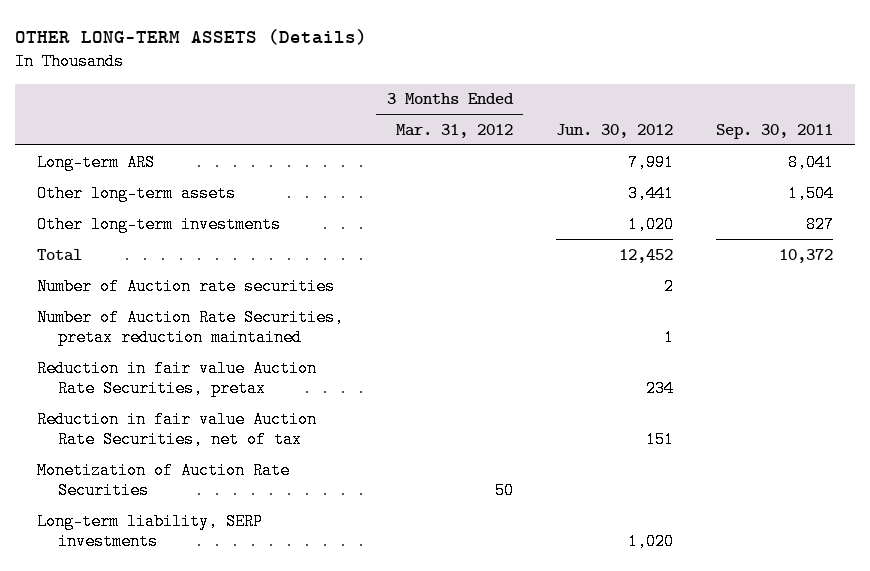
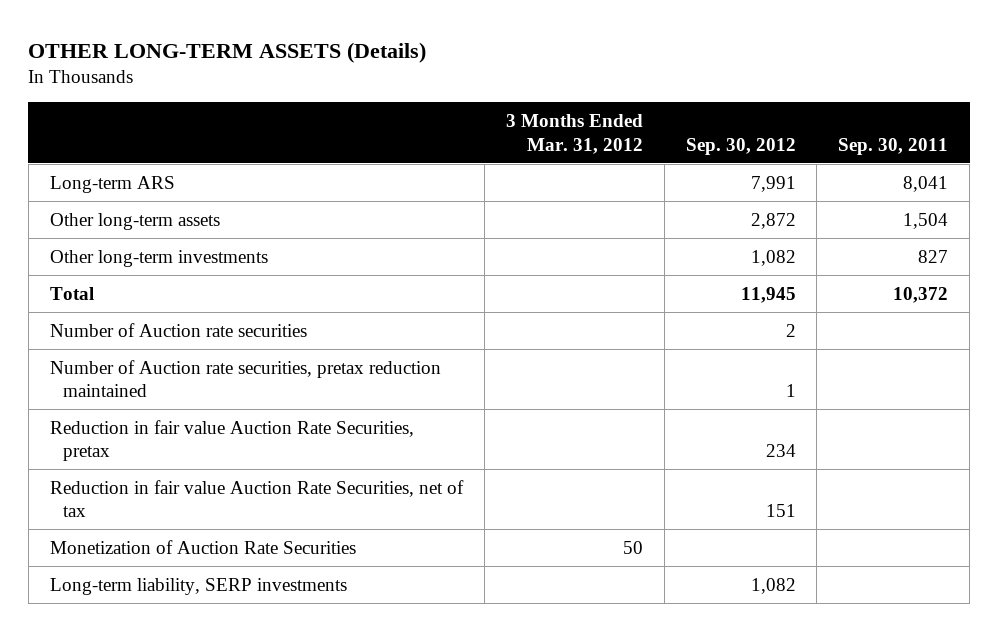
- | 3 Months Ended Mar. 31, 2012 | Jun. 30, 2012 | Sep. 30, 2011
+ | 3 Months Ended Mar. 31, 2012 | Sep. 30, 2012 | Sep. 30, 2011
- Number of Auction Rate Securities, pretax reduction maintained | | 1 |
+ Number of Auction rate securities, pretax reduction maintained | | 1 |

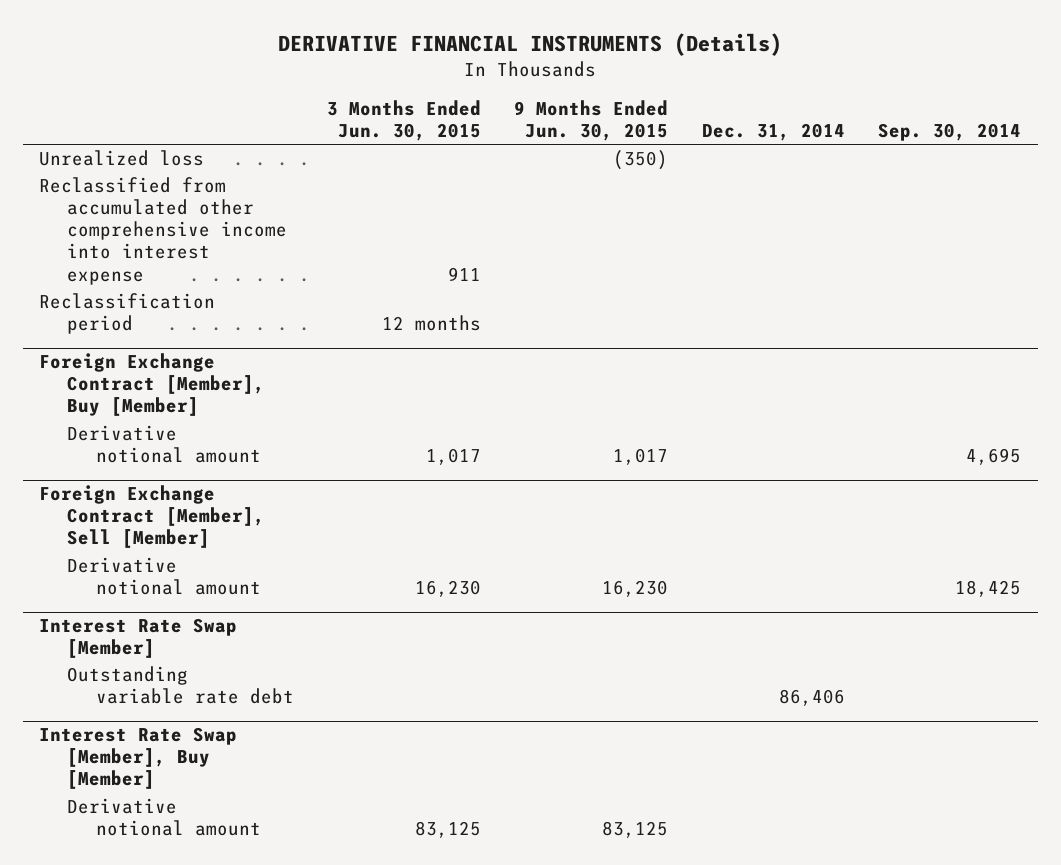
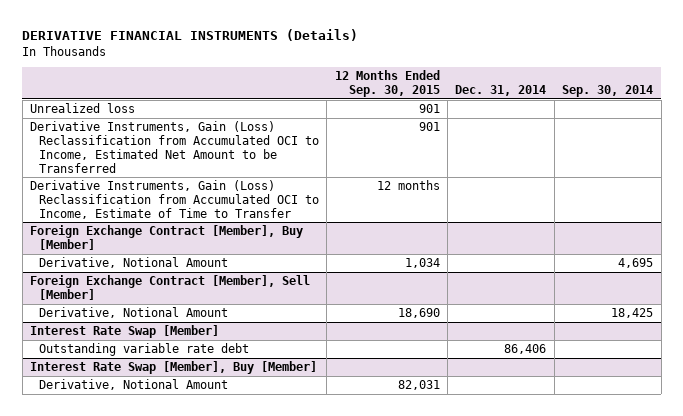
- | 3 Months Ended Jun. 30, 2015 | 9 Months Ended Jun. 30, 2015 | Dec. 31, 2014 | Sep. 30, 2014
+ | 12 Months Ended Sep. 30, 2015 | Dec. 31, 2014 | Sep. 30, 2014
- Reclassified from accumulated other comprehensive income into interest expense | 911 | | |
- Reclassification period | 12 months | | |
+ Derivative Instruments, Gain (Loss) Reclassification from Accumulated OCI to Income, Estimated Net Amount to be Transferred | 901 | |
+ Derivative Instruments, Gain (Loss) Reclassification from Accumulated OCI to Income, Estimate of Time to Transfer | 12 months | |
@ Foreign Exchange Contract [Member], Buy [Member]
- Derivative notional amount | 1,017 | 1,017 | | 4,695
+ Derivative, Notional Amount | 1,034 | | 4,695
@ Foreign Exchange Contract [Member], Sell [Member]
- Derivative notional amount | 16,230 | 16,230 | | 18,425
+ Derivative, Notional Amount | 18,690 | | 18,425
@ Interest Rate Swap [Member], Buy [Member]
- Derivative notional amount | 83,125 | 83,125 | |
+ Derivative, Notional Amount | 82,031 | |

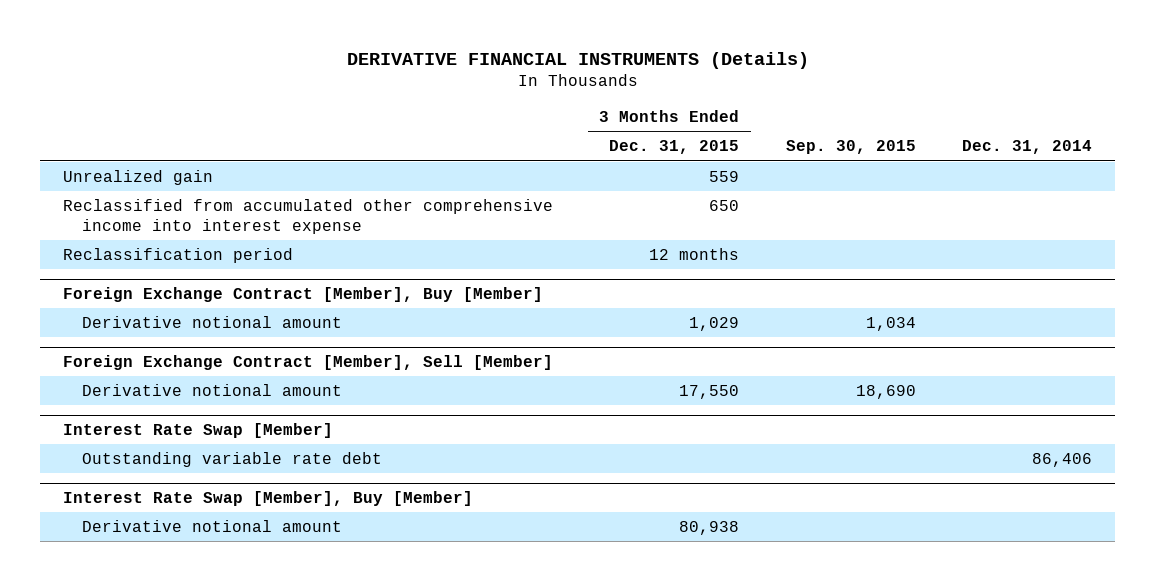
- | 12 Months Ended Sep. 30, 2015 | Dec. 31, 2014 | Sep. 30, 2014
+ | 3 Months Ended Dec. 31, 2015 | Sep. 30, 2015 | Dec. 31, 2014
- Unrealized loss | 901 | |
- Derivative Instruments, Gain (Loss) Reclassification from Accumulated OCI to Income, Estimated Net Amount to be Transferred | 901 | |
- Derivative Instruments, Gain (Loss) Reclassification from Accumulated OCI to Income, Estimate of Time to Transfer | 12 months | |
+ Unrealized gain | 559 | |
+ Reclassified from accumulated other comprehensive income into interest expense | 650 | |
+ Reclassification period | 12 months | |
@ Foreign Exchange Contract [Member], Buy [Member]
- Derivative, Notional Amount | 1,034 | | 4,695
+ Derivative notional amount | 1,029 | 1,034 |
@ Foreign Exchange Contract [Member], Sell [Member]
- Derivative, Notional Amount | 18,690 | | 18,425
+ Derivative notional amount | 17,550 | 18,690 |
@ Interest Rate Swap [Member], Buy [Member]
- Derivative, Notional Amount | 82,031 | |
+ Derivative notional amount | 80,938 | |

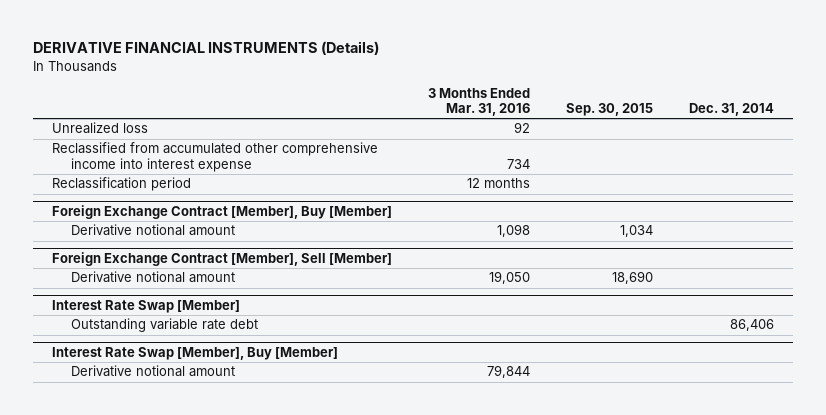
- | 3 Months Ended Dec. 31, 2015 | Sep. 30, 2015 | Dec. 31, 2014
+ | 3 Months Ended Mar. 31, 2016 | Sep. 30, 2015 | Dec. 31, 2014
- Unrealized gain | 559 | |
+ Unrealized loss | 92 | |

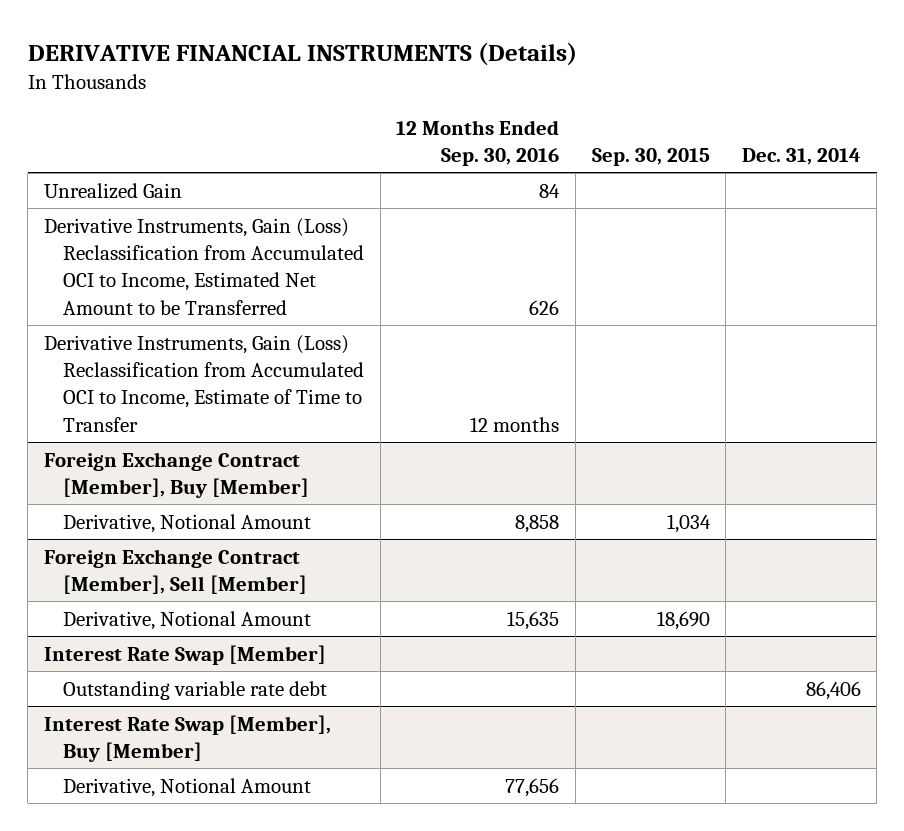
- | 3 Months Ended Mar. 31, 2016 | Sep. 30, 2015 | Dec. 31, 2014
+ | 12 Months Ended Sep. 30, 2016 | Sep. 30, 2015 | Dec. 31, 2014
- Unrealized loss | 92 | |
- Reclassified from accumulated other comprehensive income into interest expense | 734 | |
- Reclassification period | 12 months | |
+ Unrealized Gain | 84 | |
+ Derivative Instruments, Gain (Loss) Reclassification from Accumulated OCI to Income, Estimated Net Amount to be Transferred | 626 | |
+ Derivative Instruments, Gain (Loss) Reclassification from Accumulated OCI to Income, Estimate of Time to Transfer | 12 months | |
@ Foreign Exchange Contract [Member], Buy [Member]
- Derivative notional amount | 1,098 | 1,034 |
+ Derivative, Notional Amount | 8,858 | 1,034 |
@ Foreign Exchange Contract [Member], Sell [Member]
- Derivative notional amount | 19,050 | 18,690 |
+ Derivative, Notional Amount | 15,635 | 18,690 |
@ Interest Rate Swap [Member], Buy [Member]
- Derivative notional amount | 79,844 | |
+ Derivative, Notional Amount | 77,656 | |

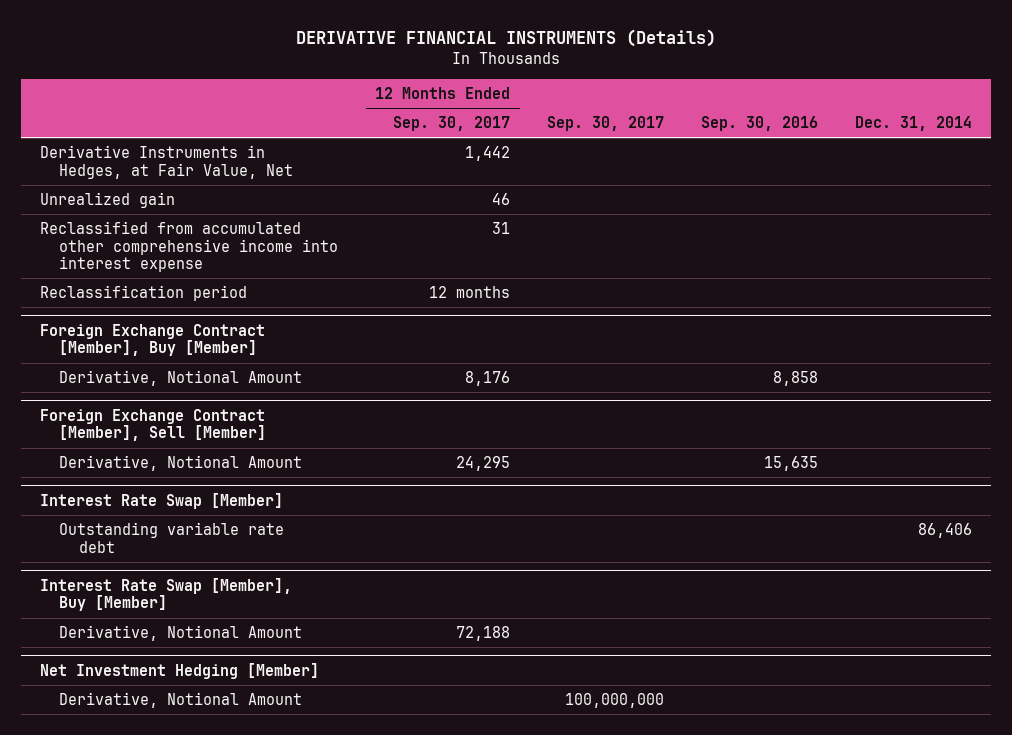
- | 12 Months Ended Sep. 30, 2016 | Sep. 30, 2015 | Dec. 31, 2014
+ | 12 Months Ended Sep. 30, 2017 | Sep. 30, 2017 | Sep. 30, 2016 | Dec. 31, 2014
- Unrealized Gain | 84 | |
- Derivative Instruments, Gain (Loss) Reclassification from Accumulated OCI to Income, Estimated Net Amount to be Transferred | 626 | |
- Derivative Instruments, Gain (Loss) Reclassification from Accumulated OCI to Income, Estimate of Time to Transfer | 12 months | |
+ Derivative Instruments in Hedges, at Fair Value, Net | 1,442 | | |
+ Unrealized gain | 46 | | |
+ Reclassified from accumulated other comprehensive income into interest expense | 31 | | |
+ Reclassification period | 12 months | | |
+ Net Investment Hedging [Member]
+ Derivative, Notional Amount | | 100,000,000 | |

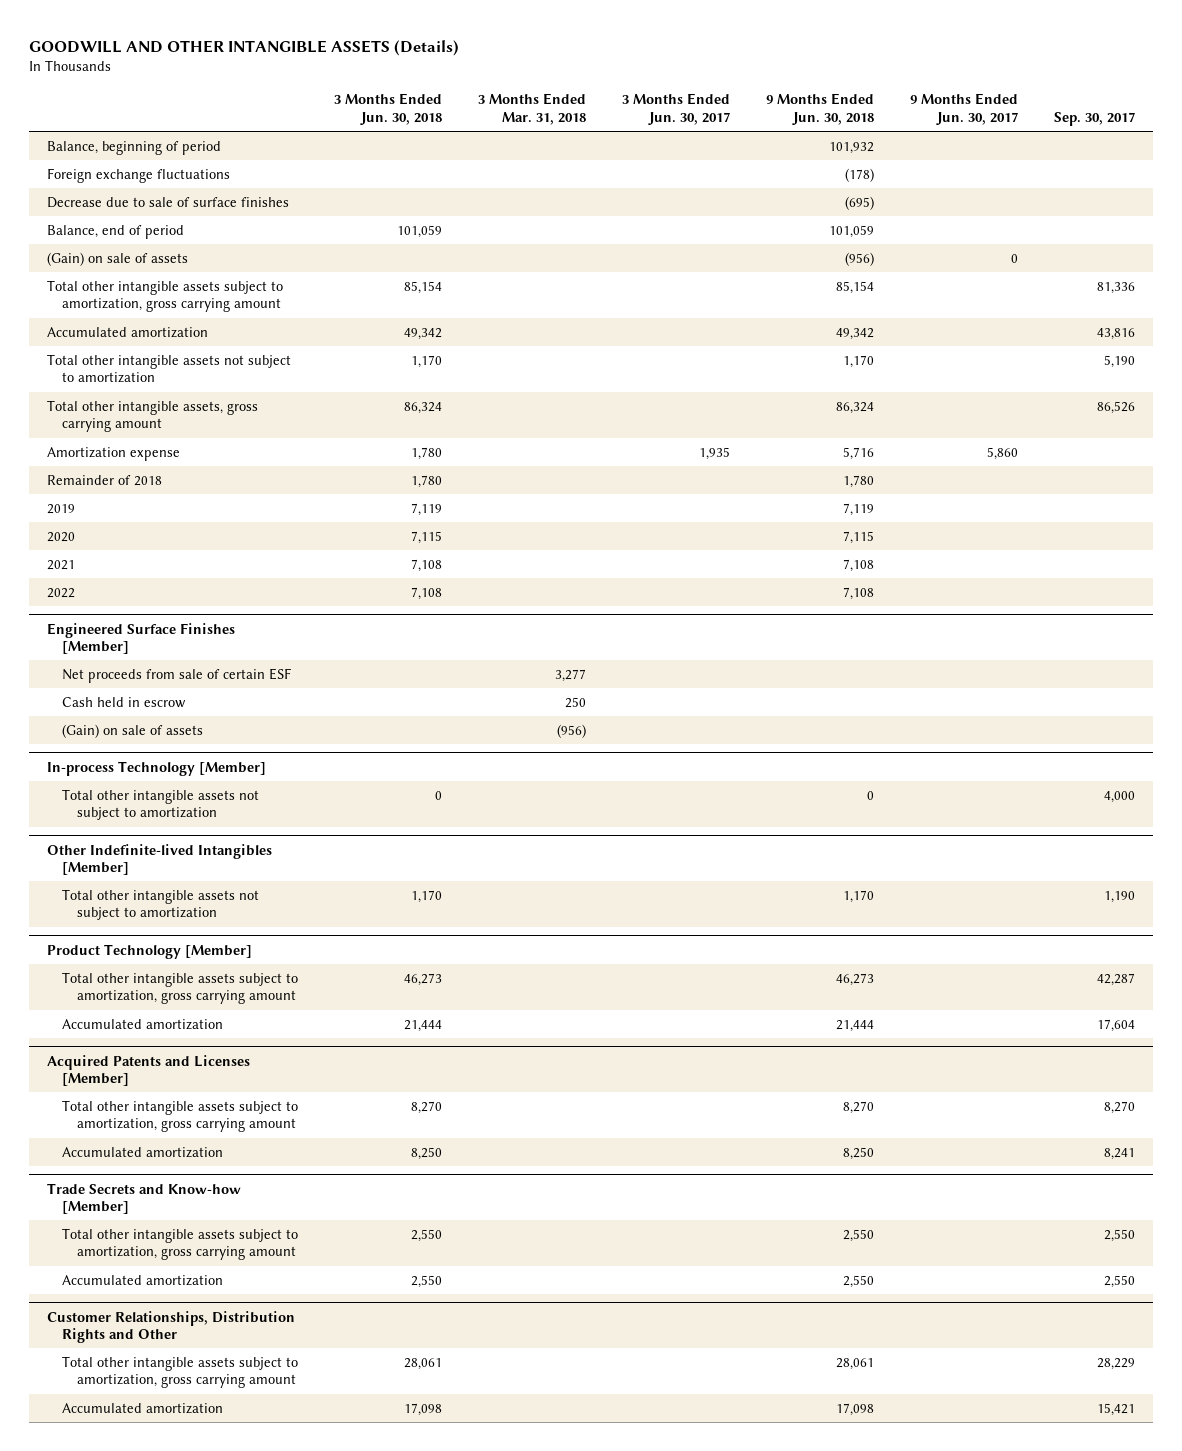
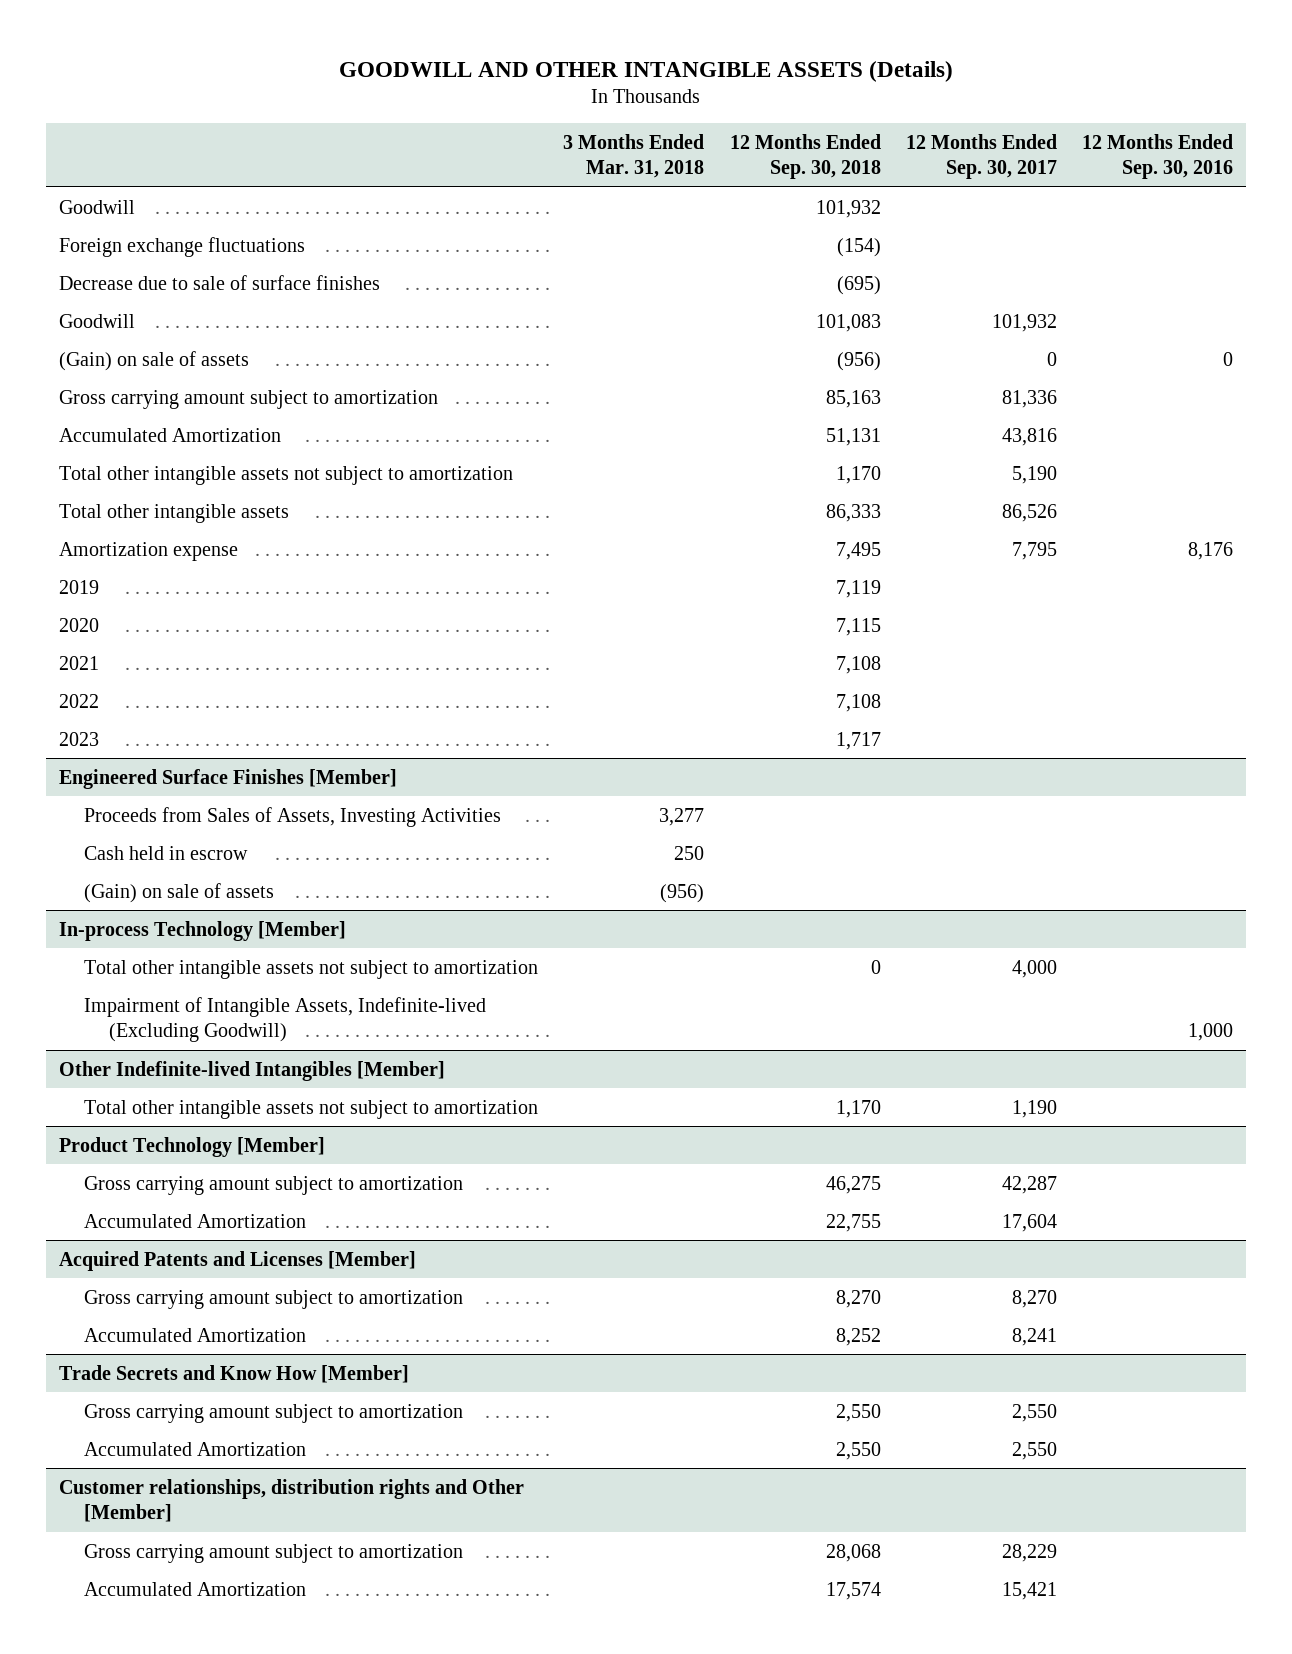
- | 3 Months Ended Jun. 30, 2018 | 3 Months Ended Mar. 31, 2018 | 3 Months Ended Jun. 30, 2017 | 9 Months Ended Jun. 30, 2018 | 9 Months Ended Jun. 30, 2017 | Sep. 30, 2017
+ | 3 Months Ended Mar. 31, 2018 | 12 Months Ended Sep. 30, 2018 | 12 Months Ended Sep. 30, 2017 | 12 Months Ended Sep. 30, 2016
- Balance, beginning of period | | | | 101,932 | |
+ Goodwill | | 101,932 | |
- Balance, end of period | 101,059 | | | 101,059 | |
+ Goodwill | | 101,083 | 101,932 |
- Total other intangible assets subject to amortization, gross carrying amount | 85,154 | | | 85,154 | | 81,336
- Accumulated amortization | 49,342 | | | 49,342 | | 43,816
+ Gross carrying amount subject to amortization | | 85,163 | 81,336 |
+ Accumulated Amortization | | 51,131 | 43,816 |
- Total other intangible assets, gross carrying amount | 86,324 | | | 86,324 | | 86,526
+ Total other intangible assets | | 86,333 | 86,526 |
- Remainder of 2018 | 1,780 | | | 1,780 | |
+ 2023 | | 1,717 | |
@ Engineered Surface Finishes [Member]
- Net proceeds from sale of certain ESF | | 3,277 | | | |
+ Proceeds from Sales of Assets, Investing Activities | 3,277 | | |
@ In-process Technology [Member]
+ Impairment of Intangible Assets, Indefinite-lived (Excluding Goodwill) | | | | 1,000
@ Product Technology [Member]
- Total other intangible assets subject to amortization, gross carrying amount | 46,273 | | | 46,273 | | 42,287
- Accumulated amortization | 21,444 | | | 21,444 | | 17,604
+ Gross carrying amount subject to amortization | | 46,275 | 42,287 |
+ Accumulated Amortization | | 22,755 | 17,604 |
@ Acquired Patents and Licenses [Member]
- Total other intangible assets subject to amortization, gross carrying amount | 8,270 | | | 8,270 | | 8,270
- Accumulated amortization | 8,250 | | | 8,250 | | 8,241
- Trade Secrets and Know-how [Member]
- Total other intangible assets subject to amortization, gross carrying amount | 2,550 | | | 2,550 | | 2,550
- Accumulated amortization | 2,550 | | | 2,550 | | 2,550
- Customer Relationships, Distribution Rights and Other
- Total other intangible assets subject to amortization, gross carrying amount | 28,061 | | | 28,061 | | 28,229
- Accumulated amortization | 17,098 | | | 17,098 | | 15,421
@ Acquired Patents and Licenses [Member]
+ Gross carrying amount subject to amortization | | 8,270 | 8,270 |
+ Accumulated Amortization | | 8,252 | 8,241 |
+ Trade Secrets and Know How [Member]
+ Gross carrying amount subject to amortization | | 2,550 | 2,550 |
+ Accumulated Amortization | | 2,550 | 2,550 |
+ Customer relationships, distribution rights and Other [Member]
+ Gross carrying amount subject to amortization | | 28,068 | 28,229 |
+ Accumulated Amortization | | 17,574 | 15,421 |

